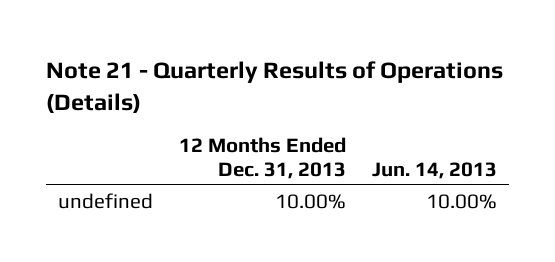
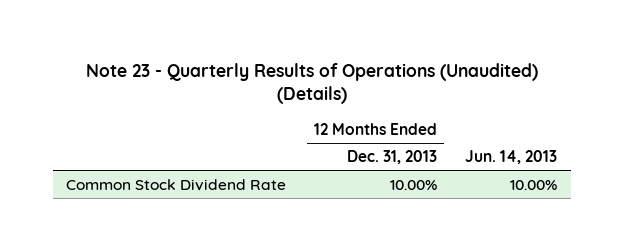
- Note 21 - Quarterly Results of Operations (Details)
+ Note 23 - Quarterly Results of Operations (Unaudited) (Details)
- undefined | 10.00% | 10.00%
+ Common Stock Dividend Rate | 10.00% | 10.00%

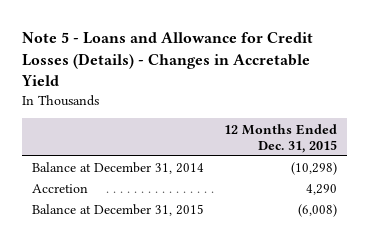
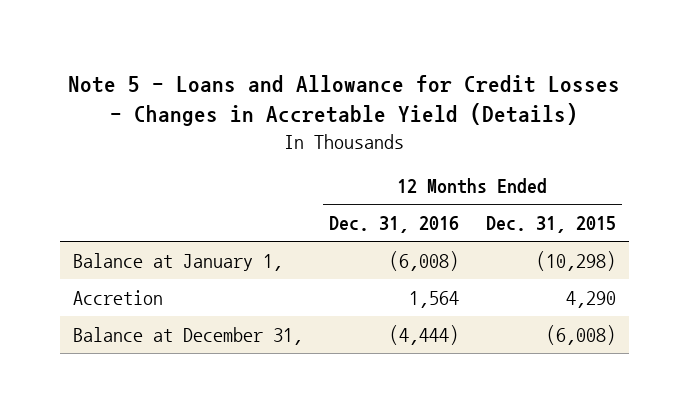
- Note 5 - Loans and Allowance for Credit Losses (Details) - Changes in Accretable Yield
+ Note 5 - Loans and Allowance for Credit Losses - Changes in Accretable Yield (Details)
- | 12 Months Ended Dec. 31, 2015
+ | 12 Months Ended Dec. 31, 2016 | 12 Months Ended Dec. 31, 2015
- Balance at December 31, 2014 | (10,298)
+ Balance at January 1, | (6,008) | (10,298)
- Balance at December 31, 2015 | (6,008)
+ Balance at December 31, | (4,444) | (6,008)

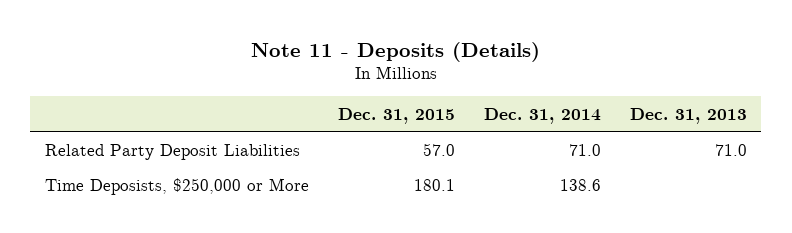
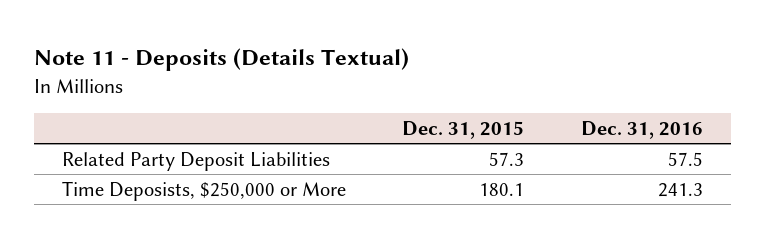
- Note 11 - Deposits (Details)
+ Note 11 - Deposits (Details Textual)
- | Dec. 31, 2015 | Dec. 31, 2014 | Dec. 31, 2013
+ | Dec. 31, 2015 | Dec. 31, 2016
- Related Party Deposit Liabilities | 57.0 | 71.0 | 71.0
+ Related Party Deposit Liabilities | 57.3 | 57.5

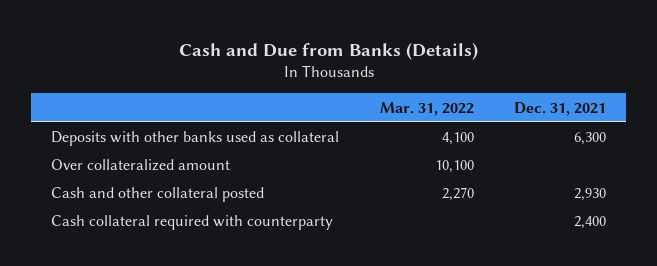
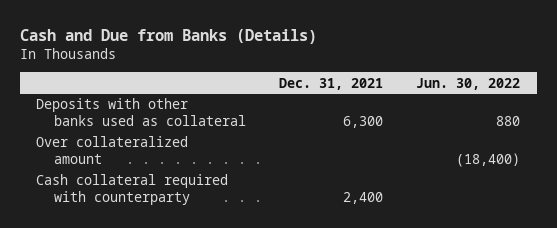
- | Mar. 31, 2022 | Dec. 31, 2021
+ | Dec. 31, 2021 | Jun. 30, 2022
- Cash and other collateral posted | 2,270 | 2,930

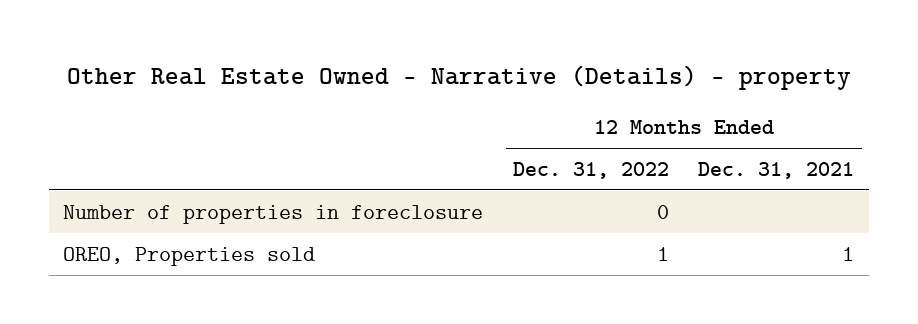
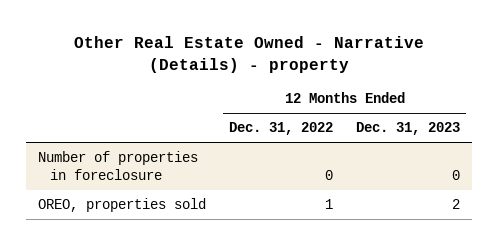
- | 12 Months Ended Dec. 31, 2022 | 12 Months Ended Dec. 31, 2021
+ | 12 Months Ended Dec. 31, 2022 | 12 Months Ended Dec. 31, 2023
- OREO, Properties sold | 1 | 1
+ OREO, properties sold | 1 | 2

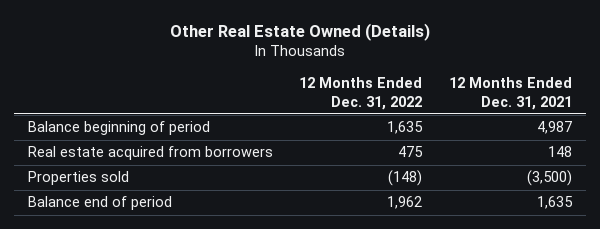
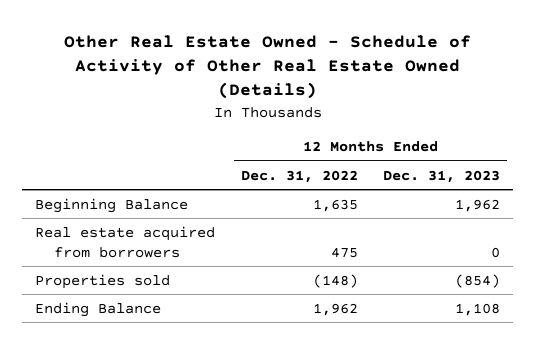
- Other Real Estate Owned (Details)
+ Other Real Estate Owned - Schedule of Activity of Other Real Estate Owned (Details)
- | 12 Months Ended Dec. 31, 2022 | 12 Months Ended Dec. 31, 2021
+ | 12 Months Ended Dec. 31, 2022 | 12 Months Ended Dec. 31, 2023
- Balance beginning of period | 1,635 | 4,987
+ Beginning Balance | 1,635 | 1,962
- Balance end of period | 1,962 | 1,635
+ Ending Balance | 1,962 | 1,108

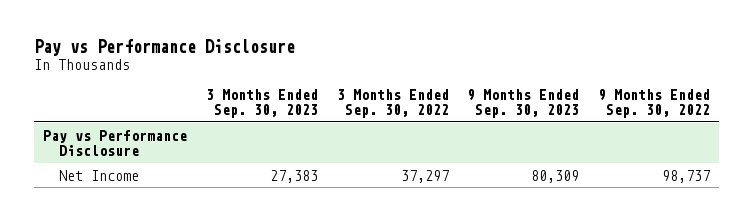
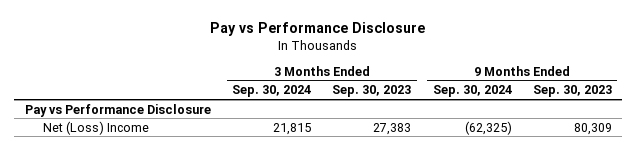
- | 3 Months Ended Sep. 30, 2023 | 3 Months Ended Sep. 30, 2022 | 9 Months Ended Sep. 30, 2023 | 9 Months Ended Sep. 30, 2022
+ | 3 Months Ended Sep. 30, 2024 | 3 Months Ended Sep. 30, 2023 | 9 Months Ended Sep. 30, 2024 | 9 Months Ended Sep. 30, 2023
- Net Income | 27,383 | 37,297 | 80,309 | 98,737
+ Net (Loss) Income | 21,815 | 27,383 | (62,325) | 80,309

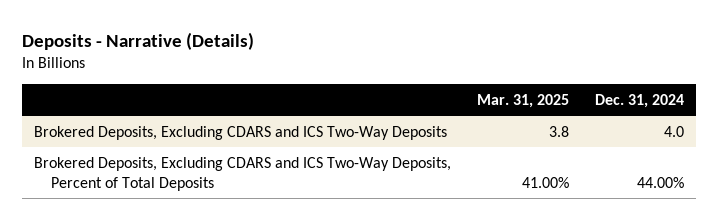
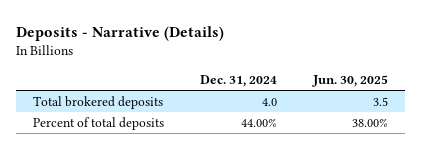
- | Mar. 31, 2025 | Dec. 31, 2024
+ | Dec. 31, 2024 | Jun. 30, 2025
- Brokered Deposits, Excluding CDARS and ICS Two-Way Deposits | 3.8 | 4.0
- Brokered Deposits, Excluding CDARS and ICS Two-Way Deposits, Percent of Total Deposits | 41.00% | 44.00%
+ Total brokered deposits | 4.0 | 3.5
+ Percent of total deposits | 44.00% | 38.00%

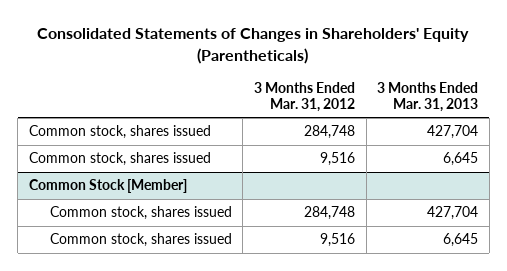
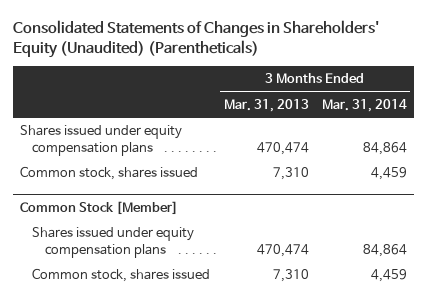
- Consolidated Statements of Changes in Shareholders' Equity (Parentheticals)
+ Consolidated Statements of Changes in Shareholders' Equity (Unaudited) (Parentheticals)
- | 3 Months Ended Mar. 31, 2012 | 3 Months Ended Mar. 31, 2013
+ | 3 Months Ended Mar. 31, 2013 | 3 Months Ended Mar. 31, 2014
- Common stock, shares issued | 284,748 | 427,704
- Common stock, shares issued | 9,516 | 6,645
+ Shares issued under equity compensation plans | 470,474 | 84,864
+ Common stock, shares issued | 7,310 | 4,459
@ Common Stock [Member]
- Common stock, shares issued | 284,748 | 427,704
- Common stock, shares issued | 9,516 | 6,645
+ Shares issued under equity compensation plans | 470,474 | 84,864
+ Common stock, shares issued | 7,310 | 4,459

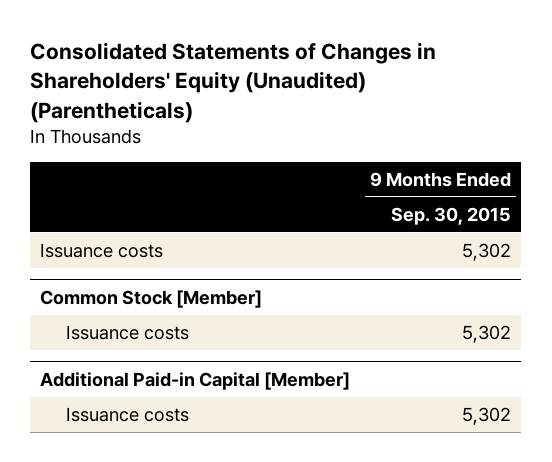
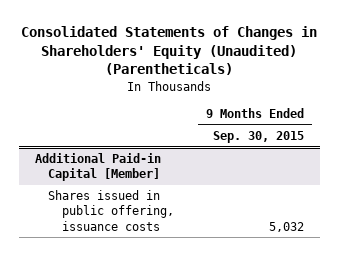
- Issuance costs | 5,302
- Common Stock [Member]
- Issuance costs | 5,302
@ Additional Paid-in Capital [Member]
- Issuance costs | 5,302
+ Shares issued in public offering, issuance costs | 5,032

